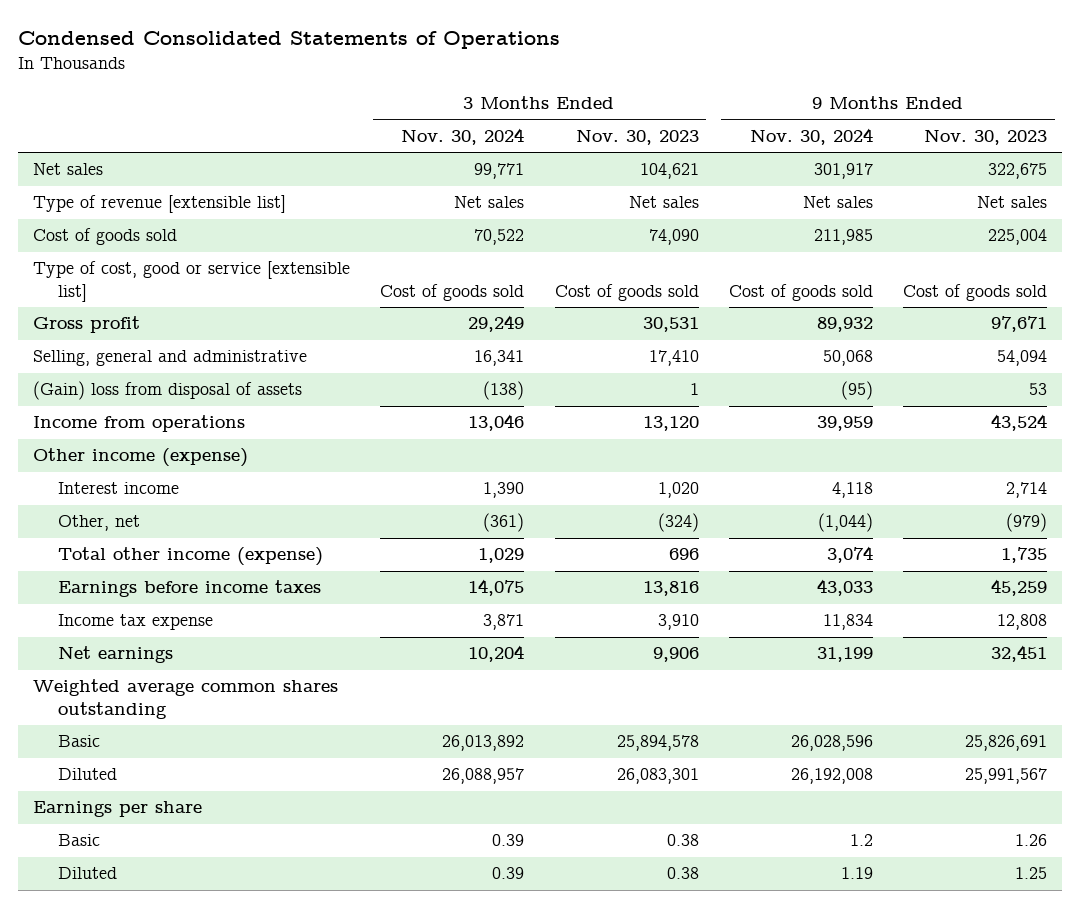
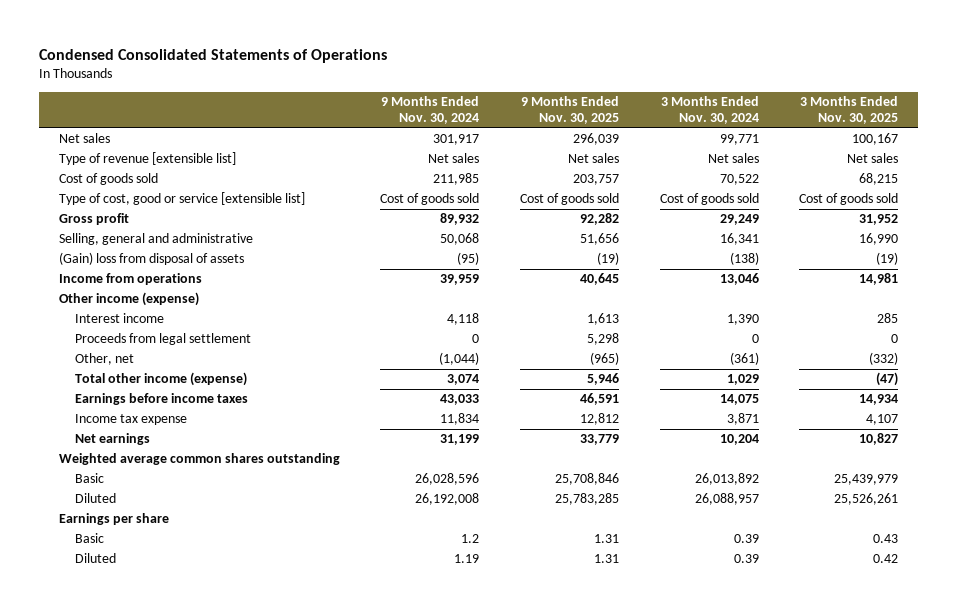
- | 3 Months Ended Nov. 30, 2024 | 3 Months Ended Nov. 30, 2023 | 9 Months Ended Nov. 30, 2024 | 9 Months Ended Nov. 30, 2023
+ | 9 Months Ended Nov. 30, 2024 | 9 Months Ended Nov. 30, 2025 | 3 Months Ended Nov. 30, 2024 | 3 Months Ended Nov. 30, 2025
+ Proceeds from legal settlement | 0 | 5,298 | 0 | 0

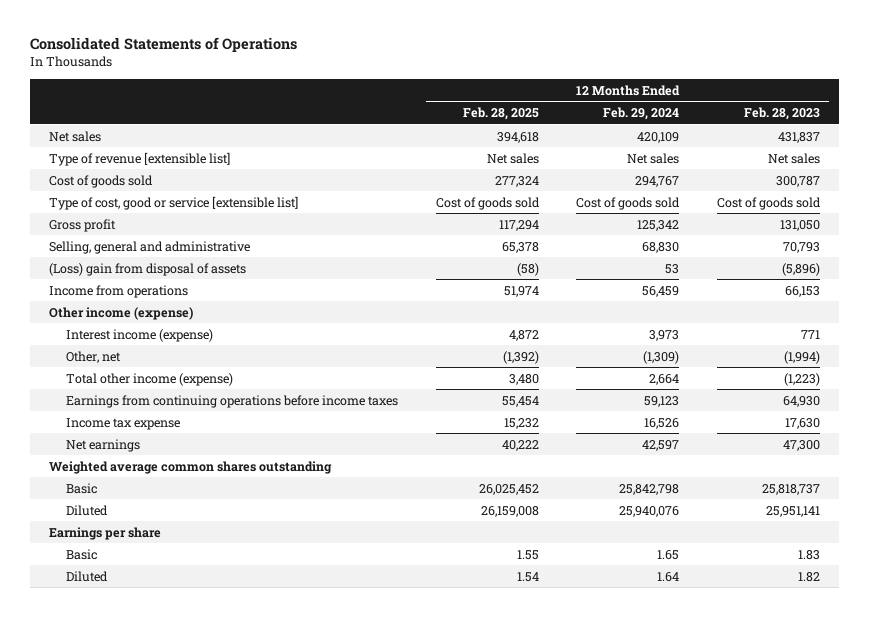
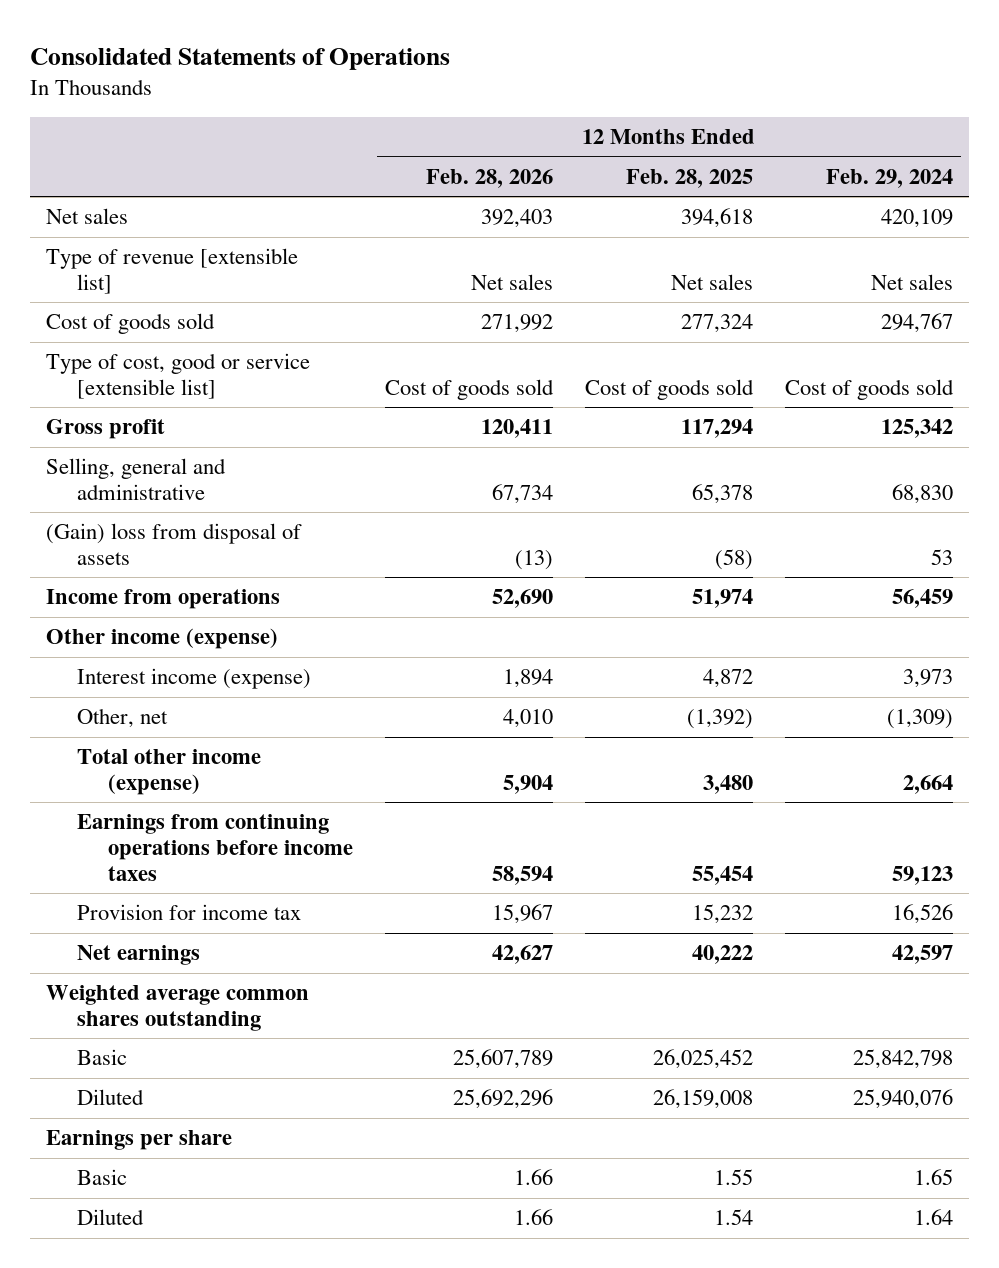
- | 12 Months Ended Feb. 28, 2025 | 12 Months Ended Feb. 29, 2024 | 12 Months Ended Feb. 28, 2023
+ | 12 Months Ended Feb. 28, 2026 | 12 Months Ended Feb. 28, 2025 | 12 Months Ended Feb. 29, 2024
- (Loss) gain from disposal of assets | (58) | 53 | (5,896)
+ (Gain) loss from disposal of assets | (13) | (58) | 53
- Income tax expense | 15,232 | 16,526 | 17,630
+ Provision for income tax | 15,967 | 15,232 | 16,526

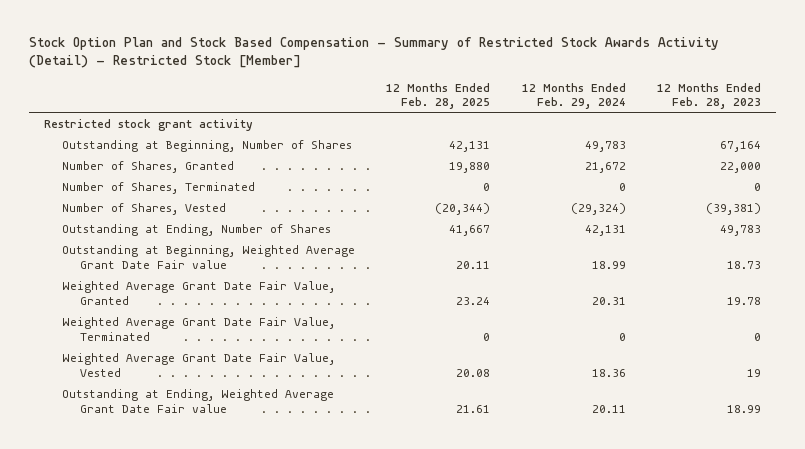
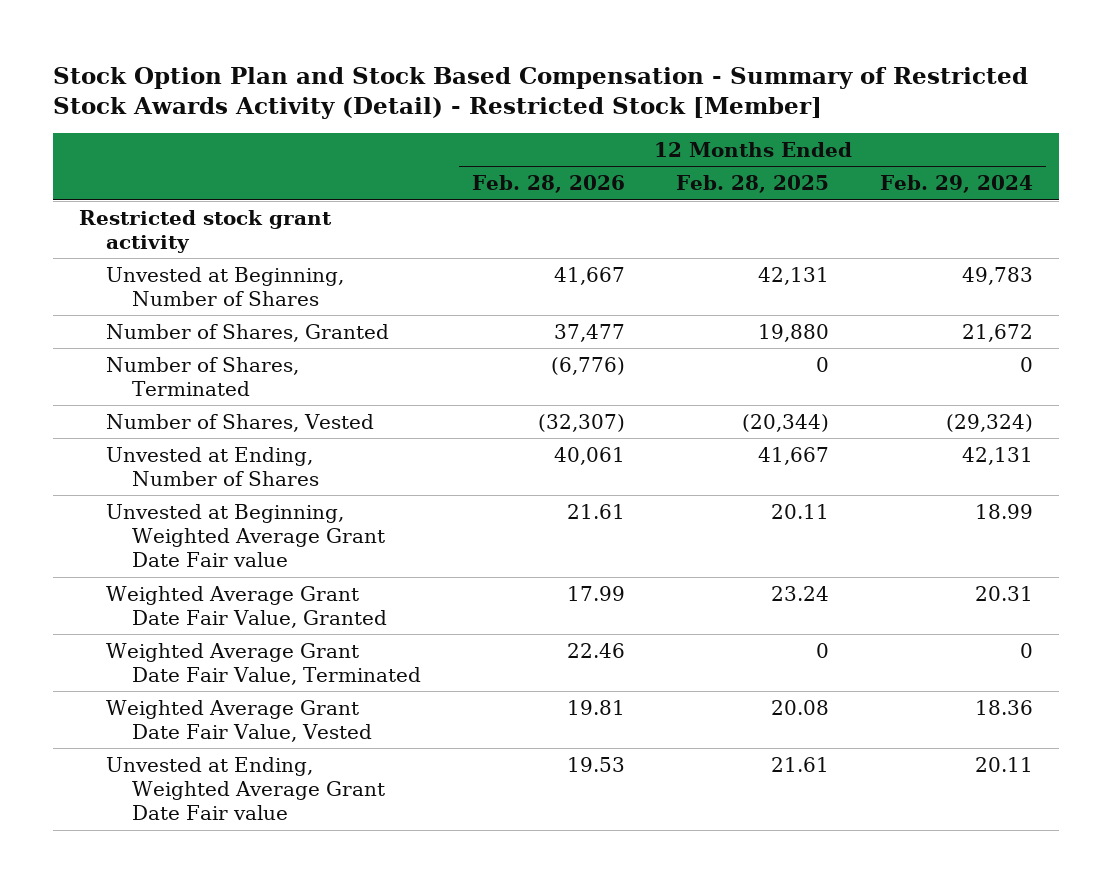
- | 12 Months Ended Feb. 28, 2025 | 12 Months Ended Feb. 29, 2024 | 12 Months Ended Feb. 28, 2023
+ | 12 Months Ended Feb. 28, 2026 | 12 Months Ended Feb. 28, 2025 | 12 Months Ended Feb. 29, 2024
- Outstanding at Beginning, Number of Shares | 42,131 | 49,783 | 67,164
+ Unvested at Beginning, Number of Shares | 41,667 | 42,131 | 49,783
- Outstanding at Ending, Number of Shares | 41,667 | 42,131 | 49,783
- Outstanding at Beginning, Weighted Average Grant Date Fair value | 20.11 | 18.99 | 18.73
+ Unvested at Ending, Number of Shares | 40,061 | 41,667 | 42,131
+ Unvested at Beginning, Weighted Average Grant Date Fair value | 21.61 | 20.11 | 18.99
- Outstanding at Ending, Weighted Average Grant Date Fair value | 21.61 | 20.11 | 18.99
+ Unvested at Ending, Weighted Average Grant Date Fair value | 19.53 | 21.61 | 20.11

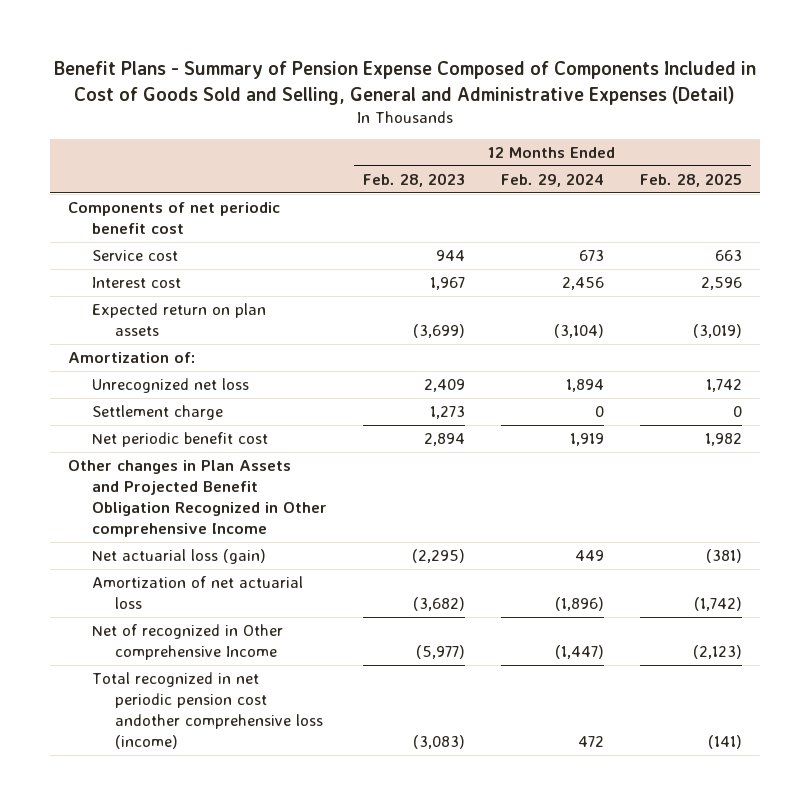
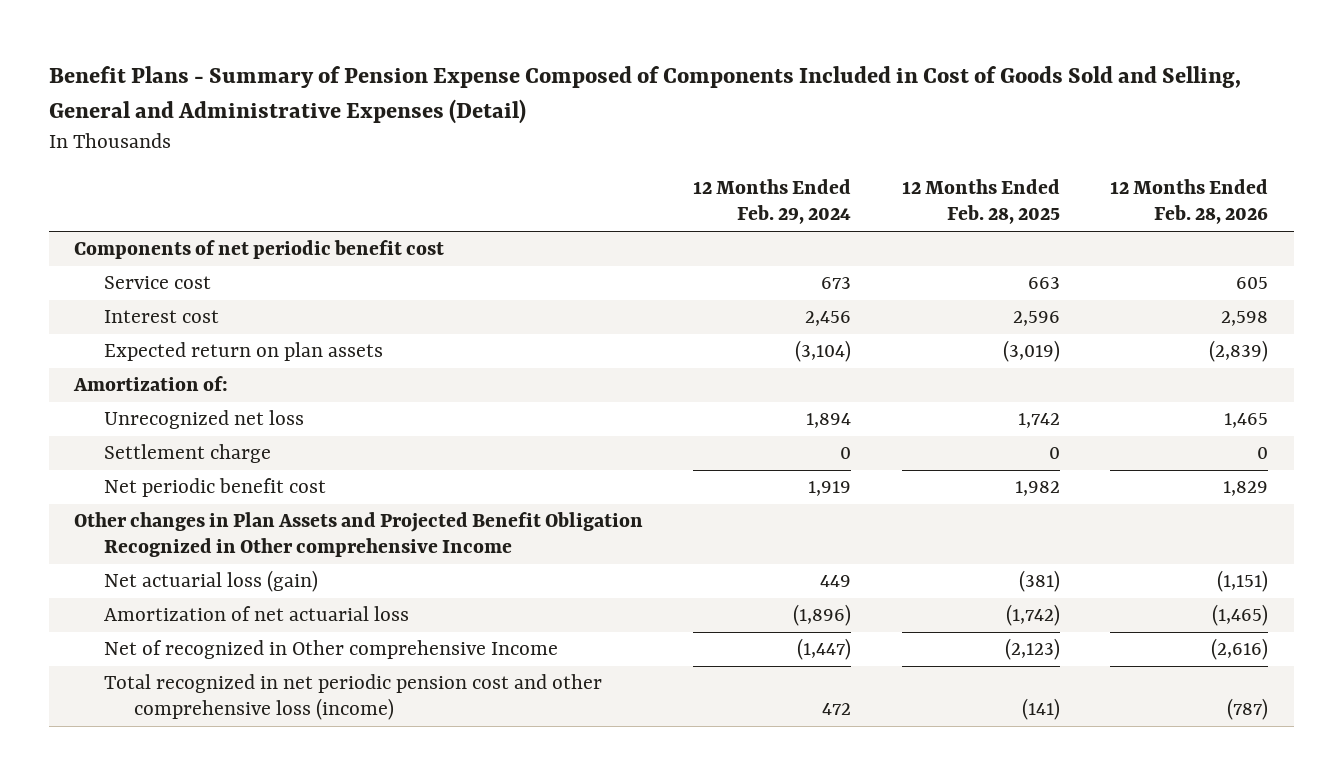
- | 12 Months Ended Feb. 28, 2023 | 12 Months Ended Feb. 29, 2024 | 12 Months Ended Feb. 28, 2025
+ | 12 Months Ended Feb. 29, 2024 | 12 Months Ended Feb. 28, 2025 | 12 Months Ended Feb. 28, 2026
- Total recognized in net periodic pension cost andother comprehensive loss (income) | (3,083) | 472 | (141)
+ Total recognized in net periodic pension cost and other comprehensive loss (income) | 472 | (141) | (787)

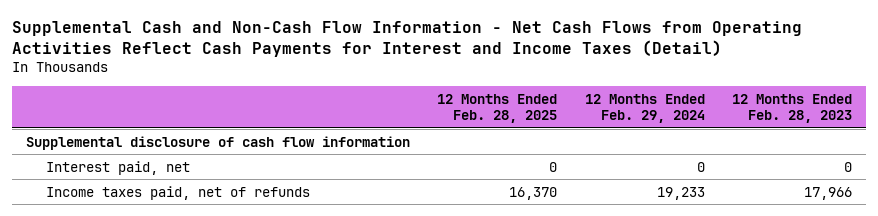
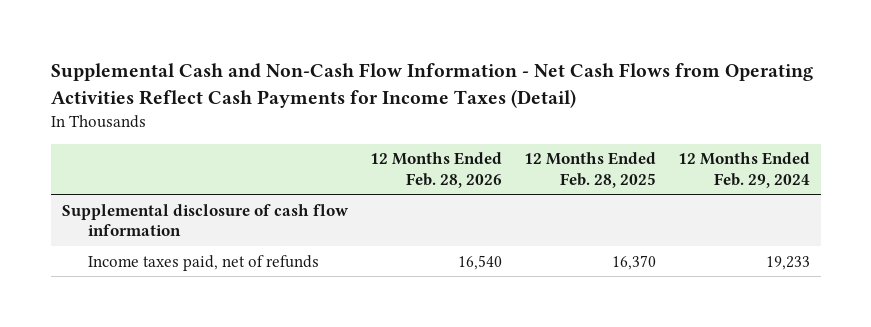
- Supplemental Cash and Non-Cash Flow Information - Net Cash Flows from Operating Activities Reflect Cash Payments for Interest and Income Taxes (Detail)
+ Supplemental Cash and Non-Cash Flow Information - Net Cash Flows from Operating Activities Reflect Cash Payments for Income Taxes (Detail)
- | 12 Months Ended Feb. 28, 2025 | 12 Months Ended Feb. 29, 2024 | 12 Months Ended Feb. 28, 2023
+ | 12 Months Ended Feb. 28, 2026 | 12 Months Ended Feb. 28, 2025 | 12 Months Ended Feb. 29, 2024
- Interest paid, net | 0 | 0 | 0

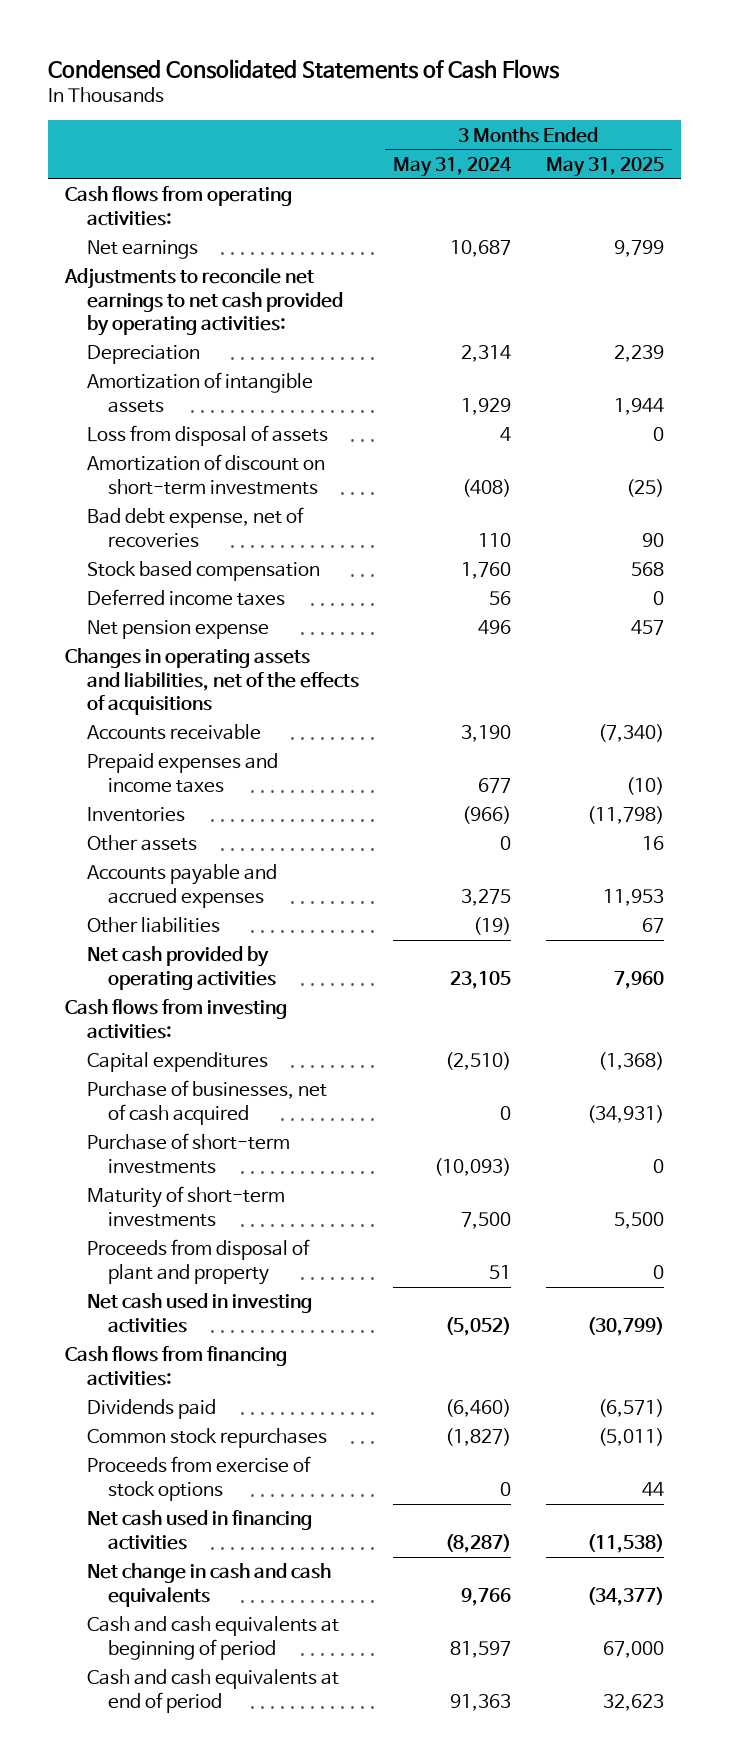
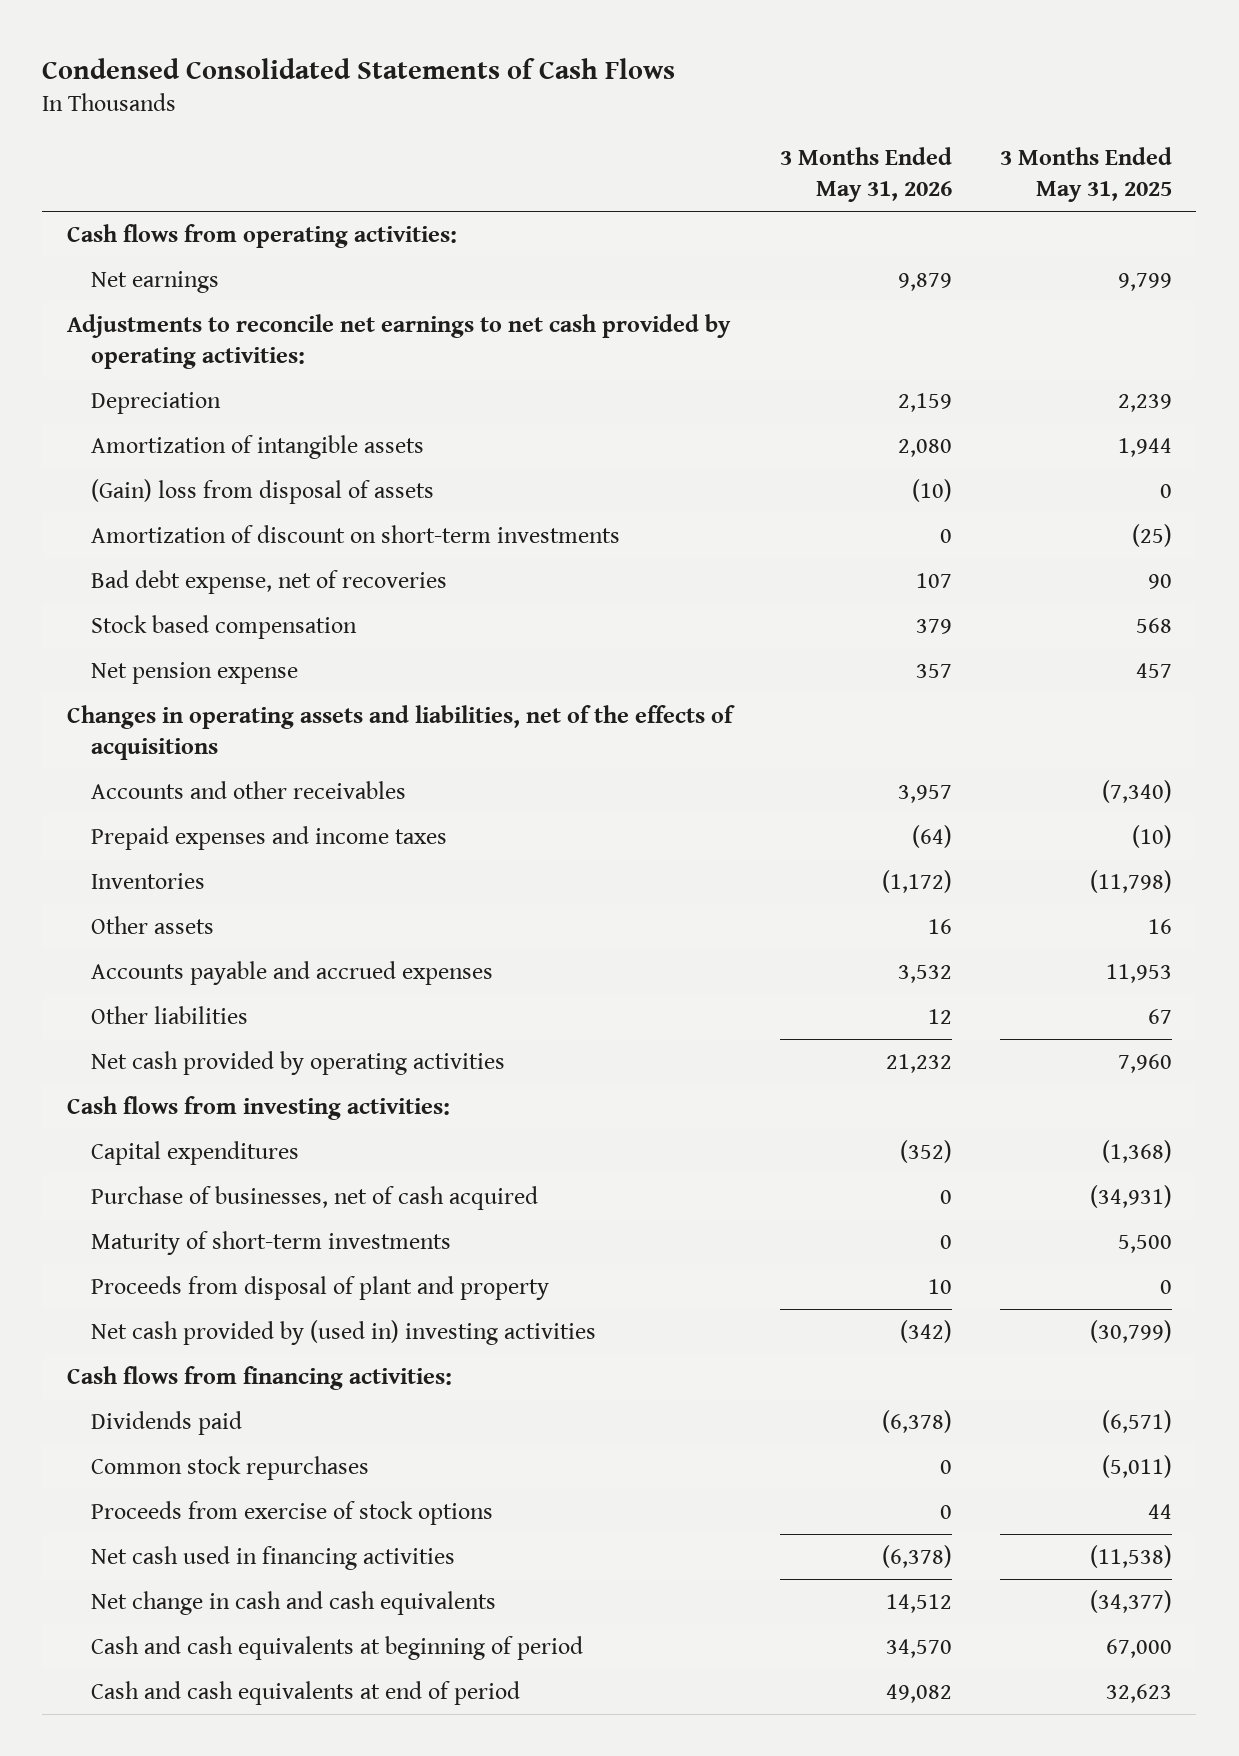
- | 3 Months Ended May 31, 2024 | 3 Months Ended May 31, 2025
+ | 3 Months Ended May 31, 2026 | 3 Months Ended May 31, 2025
- Loss from disposal of assets | 4 | 0
+ (Gain) loss from disposal of assets | (10) | 0
- Deferred income taxes | 56 | 0
- Accounts receivable | 3,190 | (7,340)
+ Accounts and other receivables | 3,957 | (7,340)
- Purchase of short-term investments | (10,093) | 0
- Net cash used in investing activities | (5,052) | (30,799)
+ Net cash provided by (used in) investing activities | (342) | (30,799)

